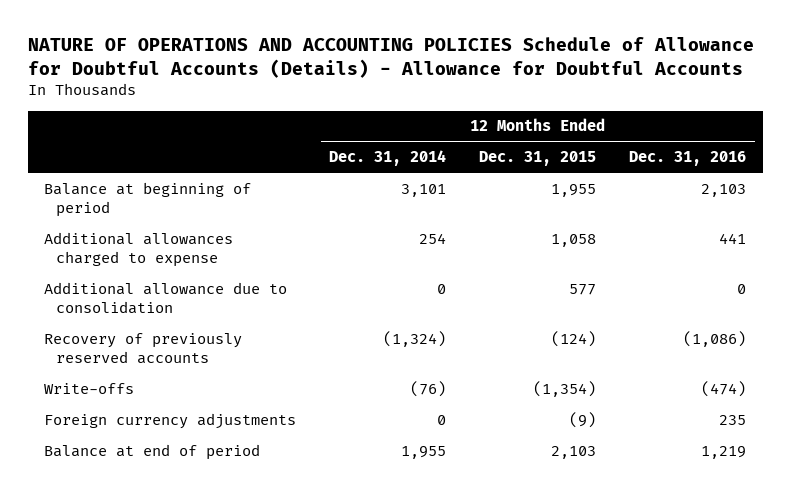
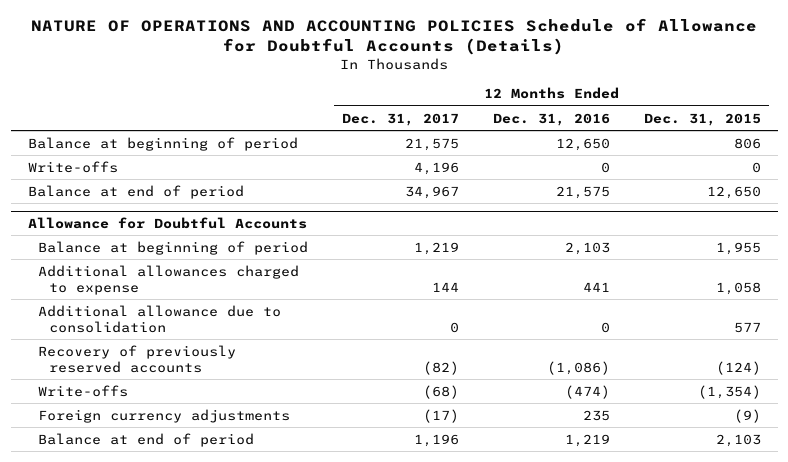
- NATURE OF OPERATIONS AND ACCOUNTING POLICIES Schedule of Allowance for Doubtful Accounts (Details) - Allowance for Doubtful Accounts
+ NATURE OF OPERATIONS AND ACCOUNTING POLICIES Schedule of Allowance for Doubtful Accounts (Details)
- | 12 Months Ended Dec. 31, 2014 | 12 Months Ended Dec. 31, 2015 | 12 Months Ended Dec. 31, 2016
+ | 12 Months Ended Dec. 31, 2017 | 12 Months Ended Dec. 31, 2016 | 12 Months Ended Dec. 31, 2015
+ Balance at beginning of period | 21,575 | 12,650 | 806
+ Write-offs | 4,196 | 0 | 0
+ Balance at end of period | 34,967 | 21,575 | 12,650
+ Allowance for Doubtful Accounts

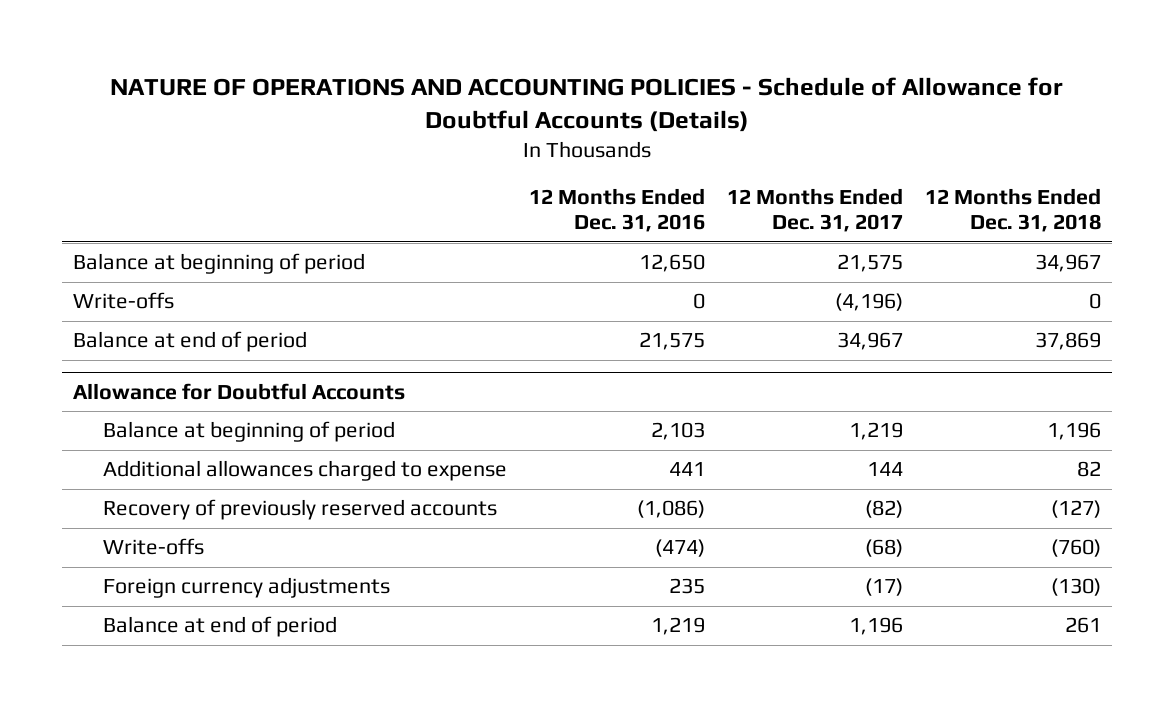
- NATURE OF OPERATIONS AND ACCOUNTING POLICIES Schedule of Allowance for Doubtful Accounts (Details)
+ NATURE OF OPERATIONS AND ACCOUNTING POLICIES - Schedule of Allowance for Doubtful Accounts (Details)
- | 12 Months Ended Dec. 31, 2017 | 12 Months Ended Dec. 31, 2016 | 12 Months Ended Dec. 31, 2015
+ | 12 Months Ended Dec. 31, 2016 | 12 Months Ended Dec. 31, 2017 | 12 Months Ended Dec. 31, 2018
- Write-offs | 4,196 | 0 | 0
+ Write-offs | 0 | (4,196) | 0
@ Allowance for Doubtful Accounts
- Additional allowance due to consolidation | 0 | 0 | 577

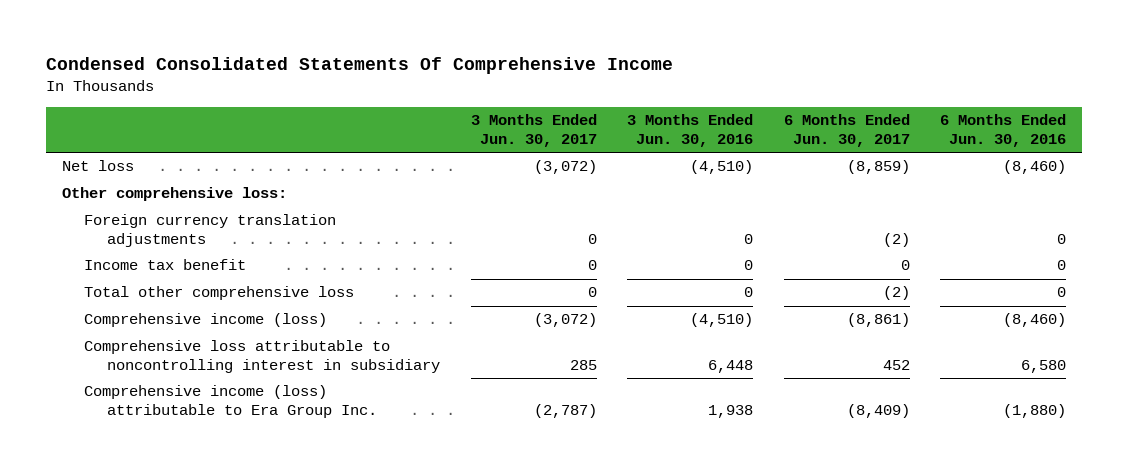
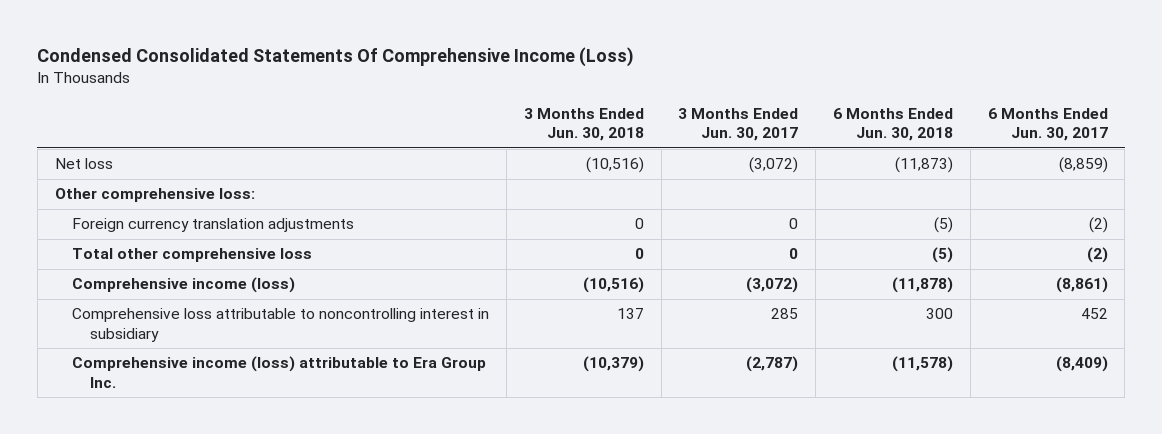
- Condensed Consolidated Statements Of Comprehensive Income
+ Condensed Consolidated Statements Of Comprehensive Income (Loss)
- | 3 Months Ended Jun. 30, 2017 | 3 Months Ended Jun. 30, 2016 | 6 Months Ended Jun. 30, 2017 | 6 Months Ended Jun. 30, 2016
+ | 3 Months Ended Jun. 30, 2018 | 3 Months Ended Jun. 30, 2017 | 6 Months Ended Jun. 30, 2018 | 6 Months Ended Jun. 30, 2017
- Income tax benefit | 0 | 0 | 0 | 0

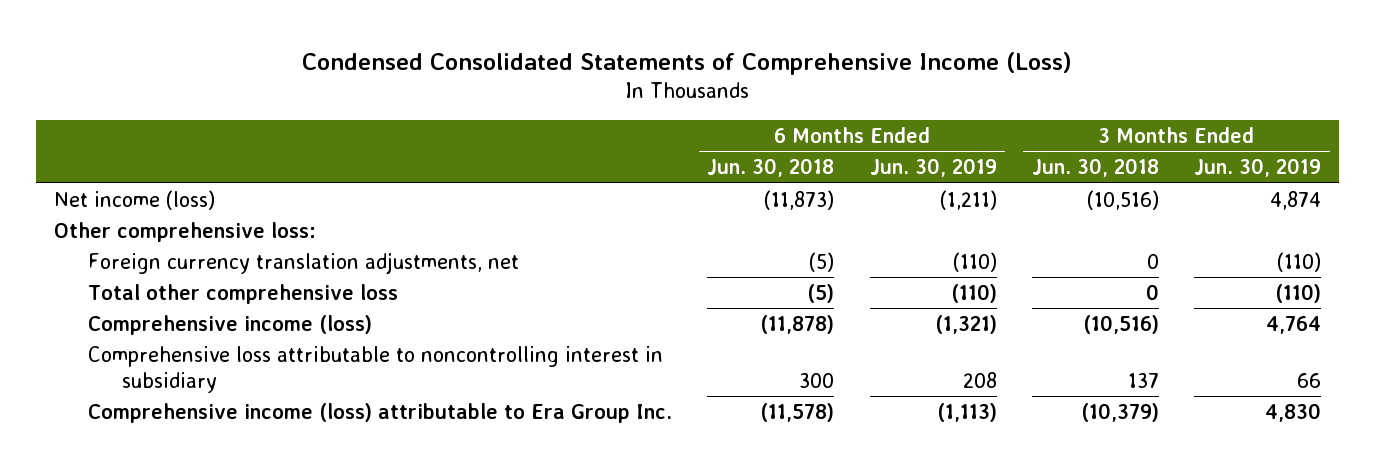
- Condensed Consolidated Statements Of Comprehensive Income (Loss)
+ Condensed Consolidated Statements of Comprehensive Income (Loss)
- | 3 Months Ended Jun. 30, 2018 | 3 Months Ended Jun. 30, 2017 | 6 Months Ended Jun. 30, 2018 | 6 Months Ended Jun. 30, 2017
+ | 6 Months Ended Jun. 30, 2018 | 6 Months Ended Jun. 30, 2019 | 3 Months Ended Jun. 30, 2018 | 3 Months Ended Jun. 30, 2019
- Net loss | (10,516) | (3,072) | (11,873) | (8,859)
+ Net income (loss) | (11,873) | (1,211) | (10,516) | 4,874
- Foreign currency translation adjustments | 0 | 0 | (5) | (2)
+ Foreign currency translation adjustments, net | (5) | (110) | 0 | (110)

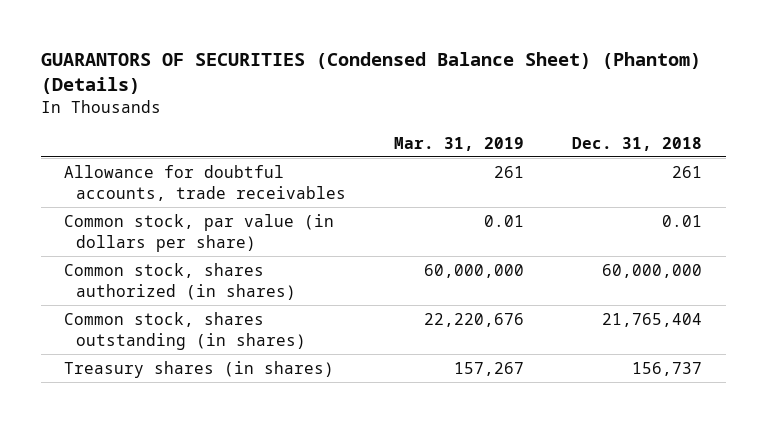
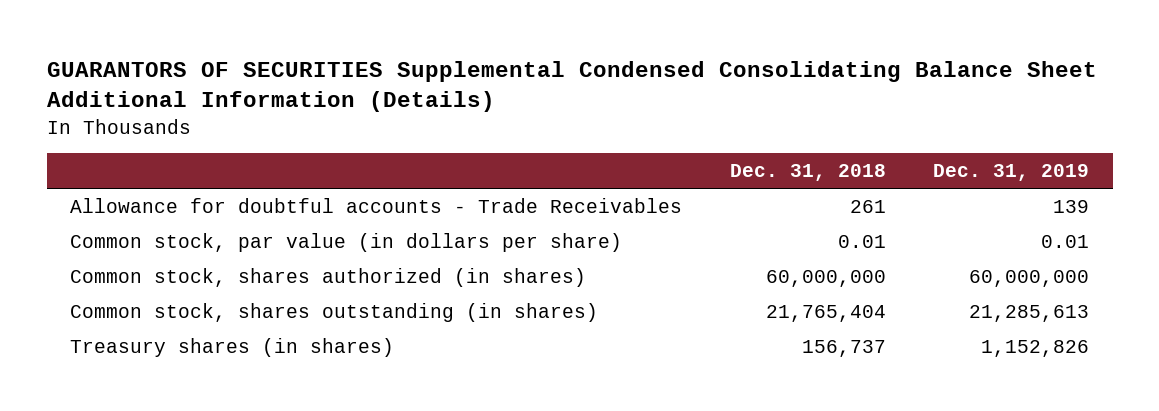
- GUARANTORS OF SECURITIES (Condensed Balance Sheet) (Phantom) (Details)
+ GUARANTORS OF SECURITIES Supplemental Condensed Consolidating Balance Sheet Additional Information (Details)
- | Mar. 31, 2019 | Dec. 31, 2018
+ | Dec. 31, 2018 | Dec. 31, 2019
- Allowance for doubtful accounts, trade receivables | 261 | 261
+ Allowance for doubtful accounts - Trade Receivables | 261 | 139

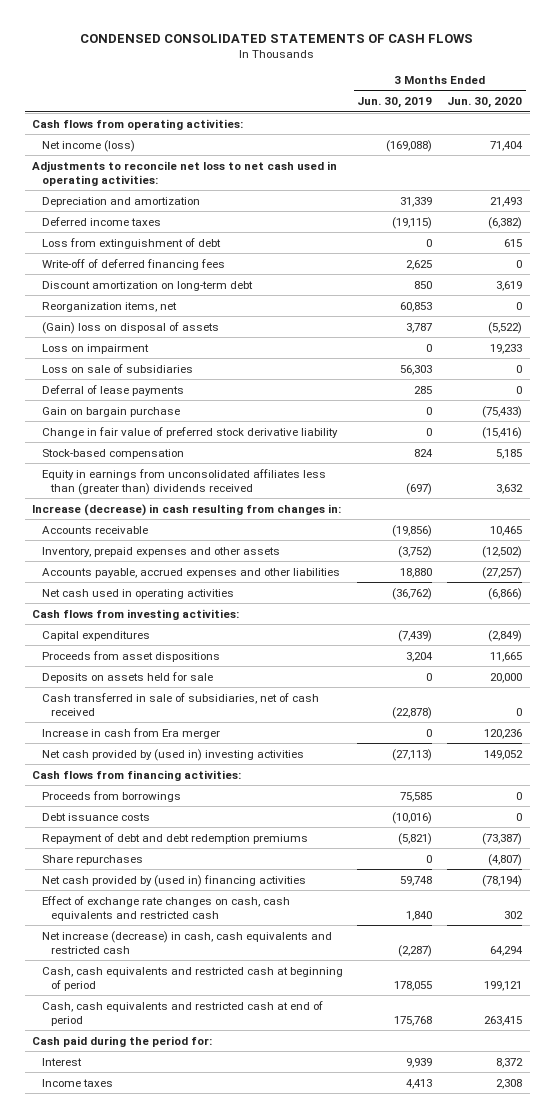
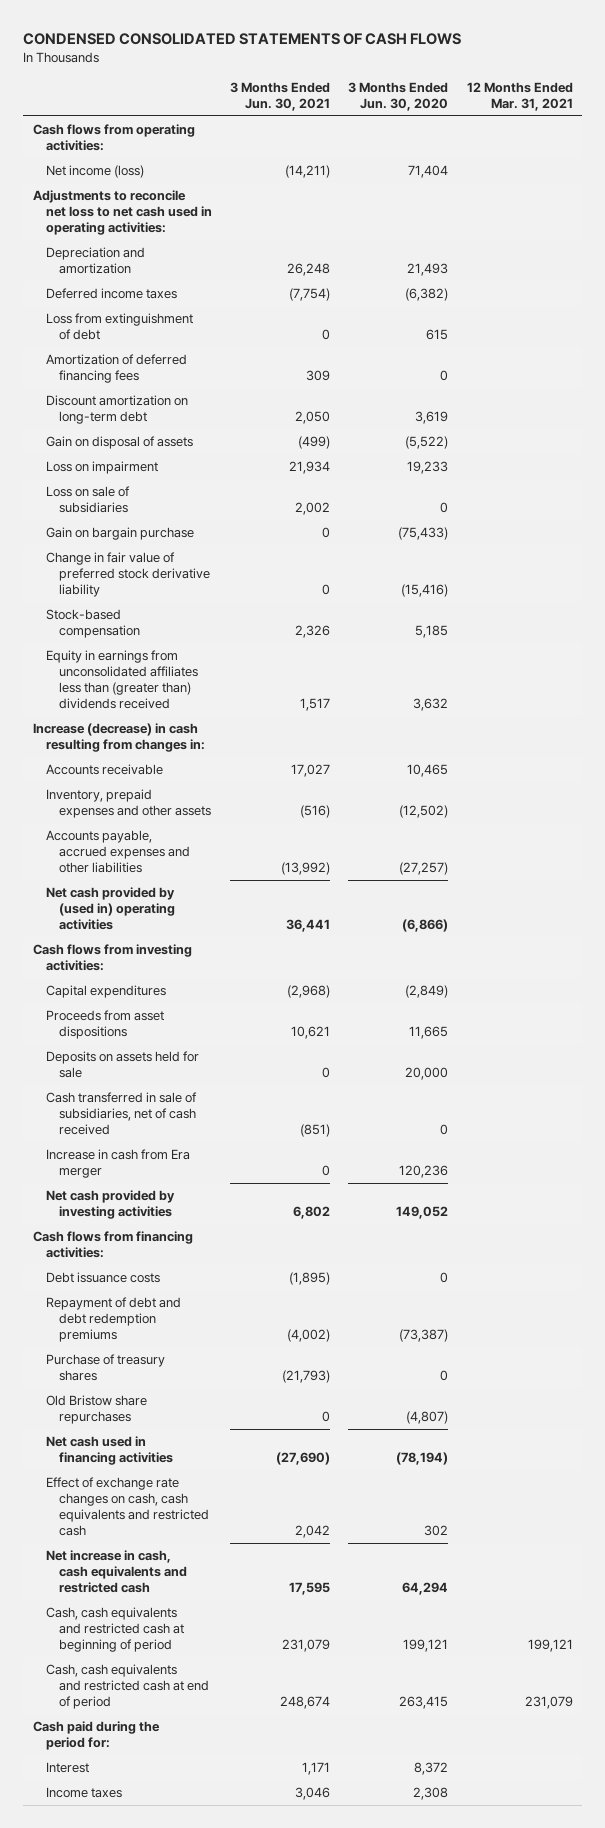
- | 3 Months Ended Jun. 30, 2019 | 3 Months Ended Jun. 30, 2020
+ | 3 Months Ended Jun. 30, 2021 | 3 Months Ended Jun. 30, 2020 | 12 Months Ended Mar. 31, 2021
- Write-off of deferred financing fees | 2,625 | 0
+ Amortization of deferred financing fees | 309 | 0 |
- Reorganization items, net | 60,853 | 0
- (Gain) loss on disposal of assets | 3,787 | (5,522)
+ Gain on disposal of assets | (499) | (5,522) |
- Deferral of lease payments | 285 | 0
- Net cash used in operating activities | (36,762) | (6,866)
+ Net cash provided by (used in) operating activities | 36,441 | (6,866) |
- Net cash provided by (used in) investing activities | (27,113) | 149,052
+ Net cash provided by investing activities | 6,802 | 149,052 |
- Proceeds from borrowings | 75,585 | 0
- Share repurchases | 0 | (4,807)
- Net cash provided by (used in) financing activities | 59,748 | (78,194)
+ Purchase of treasury shares | (21,793) | 0 |
+ Old Bristow share repurchases | 0 | (4,807) |
+ Net cash used in financing activities | (27,690) | (78,194) |
- Net increase (decrease) in cash, cash equivalents and restricted cash | (2,287) | 64,294
+ Net increase in cash, cash equivalents and restricted cash | 17,595 | 64,294 |

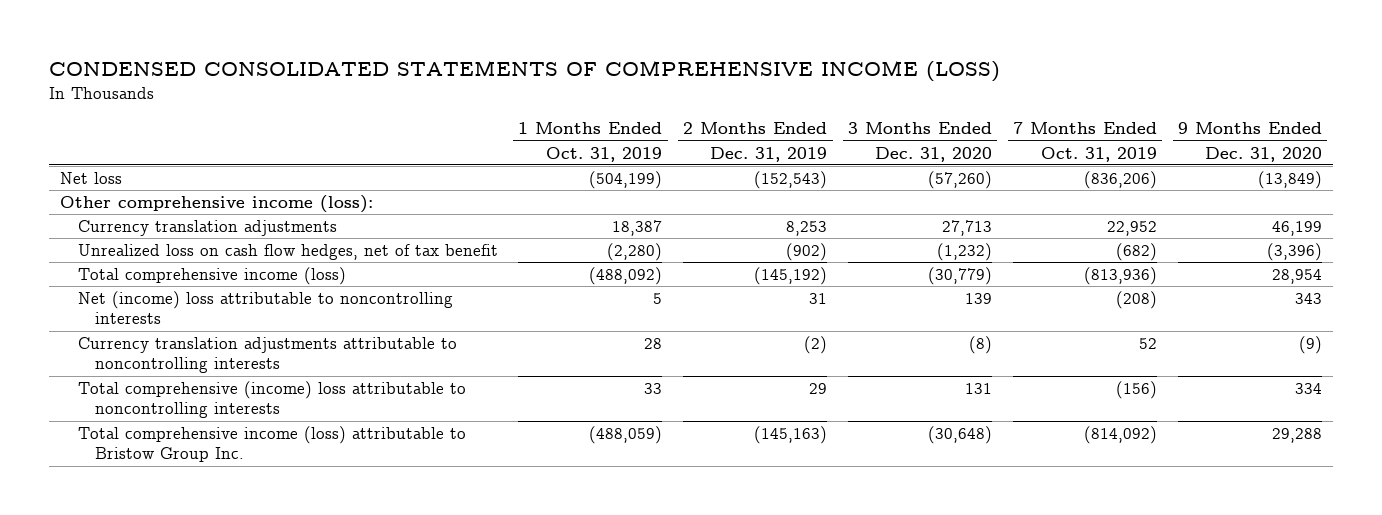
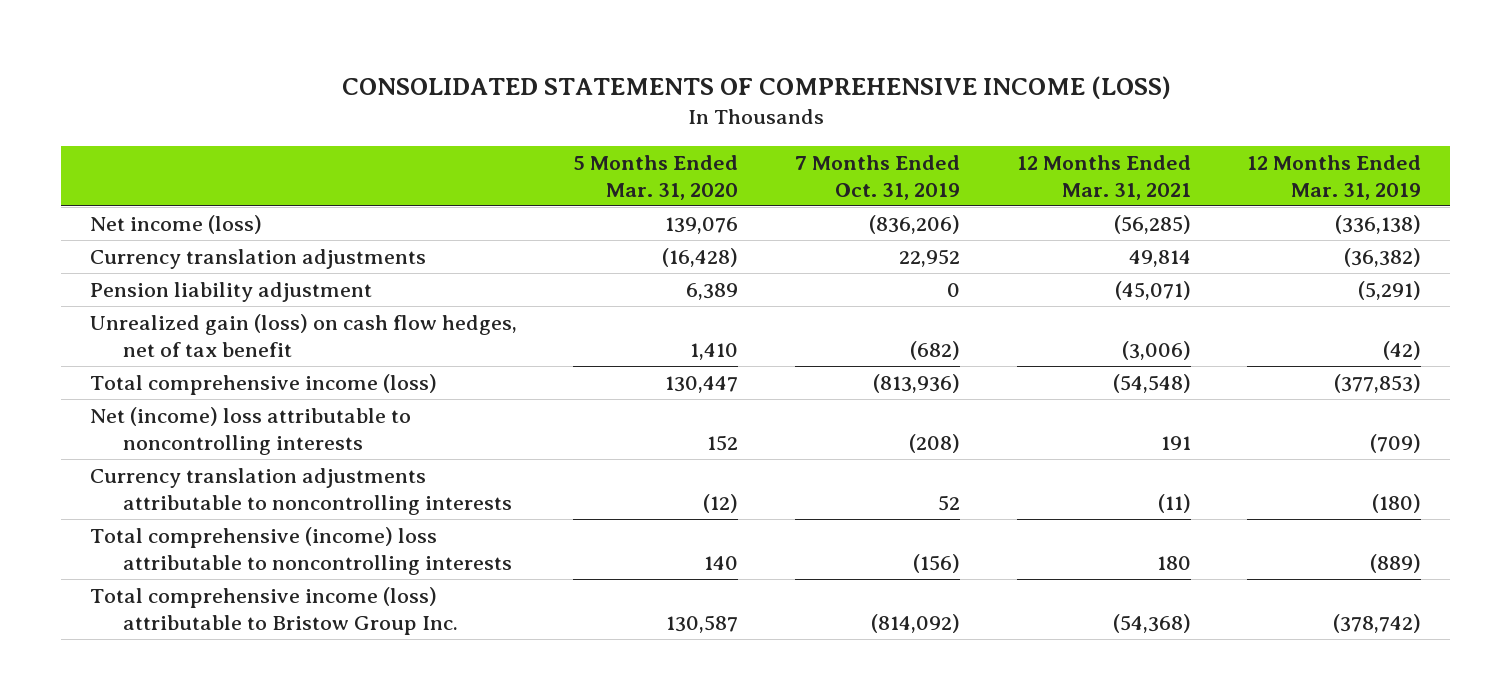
- CONDENSED CONSOLIDATED STATEMENTS OF COMPREHENSIVE INCOME (LOSS)
+ CONSOLIDATED STATEMENTS OF COMPREHENSIVE INCOME (LOSS)
- | 1 Months Ended Oct. 31, 2019 | 2 Months Ended Dec. 31, 2019 | 3 Months Ended Dec. 31, 2020 | 7 Months Ended Oct. 31, 2019 | 9 Months Ended Dec. 31, 2020
+ | 5 Months Ended Mar. 31, 2020 | 7 Months Ended Oct. 31, 2019 | 12 Months Ended Mar. 31, 2021 | 12 Months Ended Mar. 31, 2019
- Net loss | (504,199) | (152,543) | (57,260) | (836,206) | (13,849)
- Other comprehensive income (loss):
+ Net income (loss) | 139,076 | (836,206) | (56,285) | (336,138)
- Unrealized loss on cash flow hedges, net of tax benefit | (2,280) | (902) | (1,232) | (682) | (3,396)
+ Pension liability adjustment | 6,389 | 0 | (45,071) | (5,291)
+ Unrealized gain (loss) on cash flow hedges, net of tax benefit | 1,410 | (682) | (3,006) | (42)

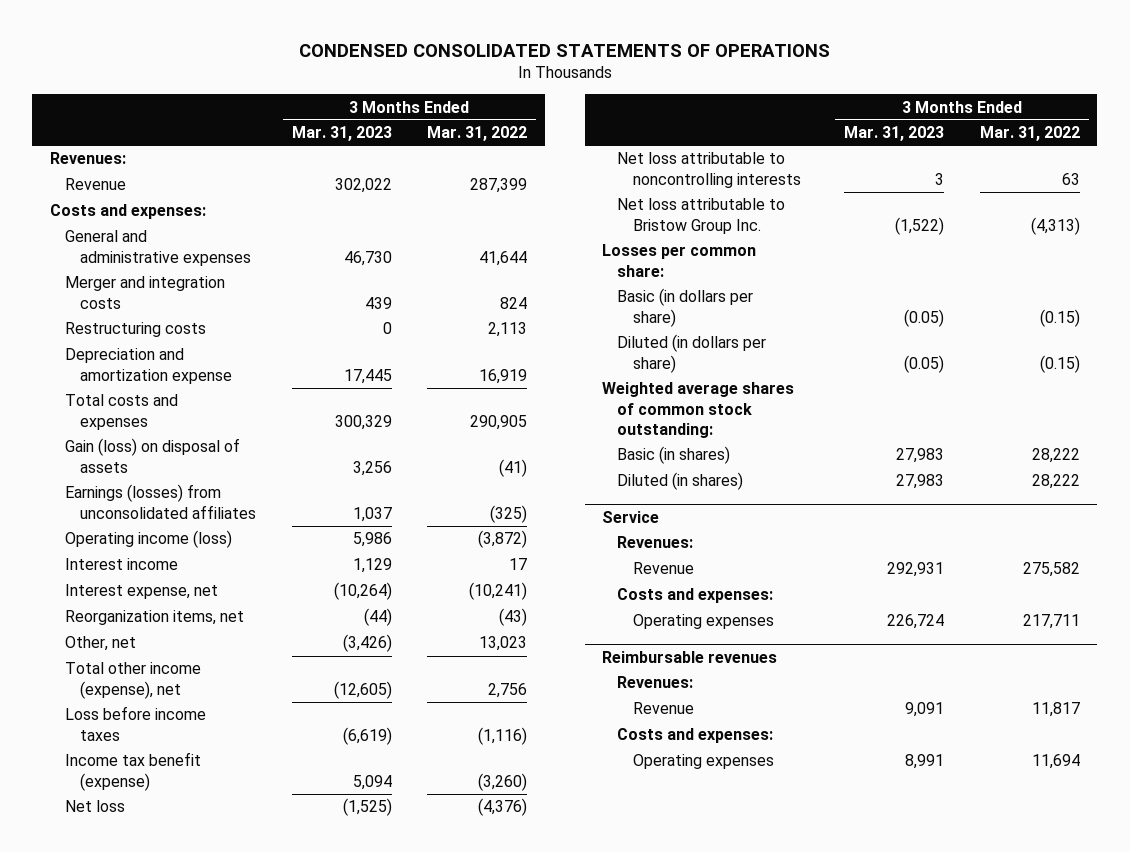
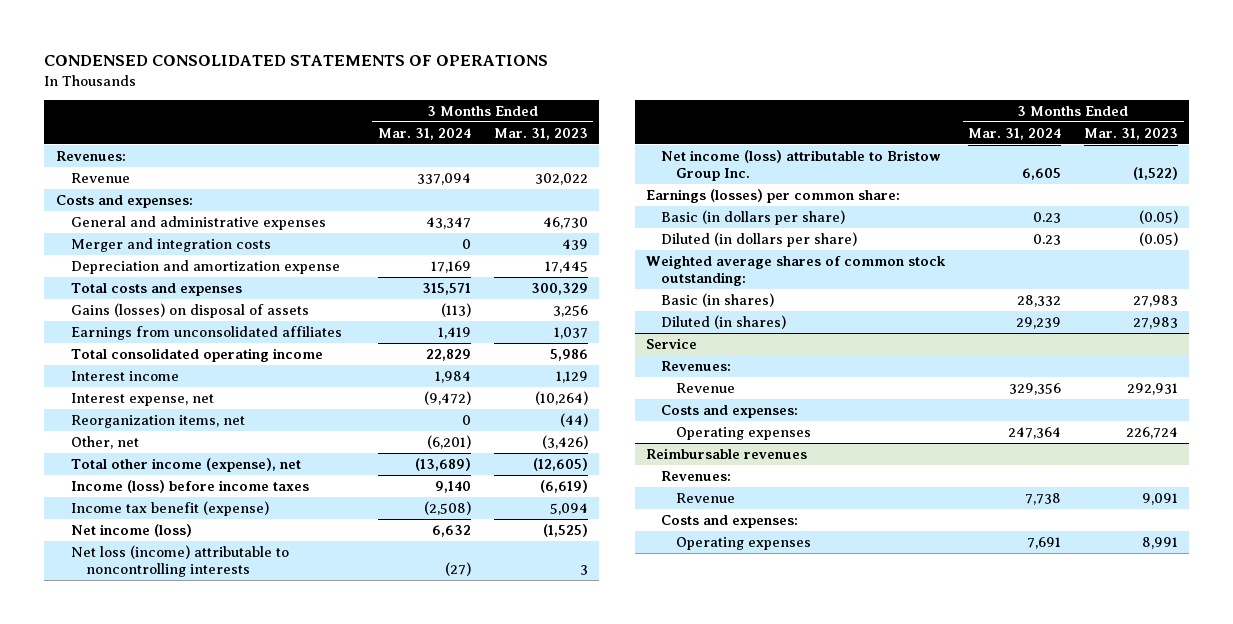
- | 3 Months Ended Mar. 31, 2023 | 3 Months Ended Mar. 31, 2022
+ | 3 Months Ended Mar. 31, 2024 | 3 Months Ended Mar. 31, 2023
- Restructuring costs | 0 | 2,113
- Gain (loss) on disposal of assets | 3,256 | (41)
- Earnings (losses) from unconsolidated affiliates | 1,037 | (325)
- Operating income (loss) | 5,986 | (3,872)
+ Gains (losses) on disposal of assets | (113) | 3,256
+ Earnings from unconsolidated affiliates | 1,419 | 1,037
+ Total consolidated operating income | 22,829 | 5,986
- Loss before income taxes | (6,619) | (1,116)
+ Income (loss) before income taxes | 9,140 | (6,619)
- Net loss | (1,525) | (4,376)
- Net loss attributable to noncontrolling interests | 3 | 63
- Net loss attributable to Bristow Group Inc. | (1,522) | (4,313)
- Losses per common share:
+ Net income (loss) | 6,632 | (1,525)
+ Net loss (income) attributable to noncontrolling interests | (27) | 3
+ Net income (loss) attributable to Bristow Group Inc. | 6,605 | (1,522)
+ Earnings (losses) per common share:

